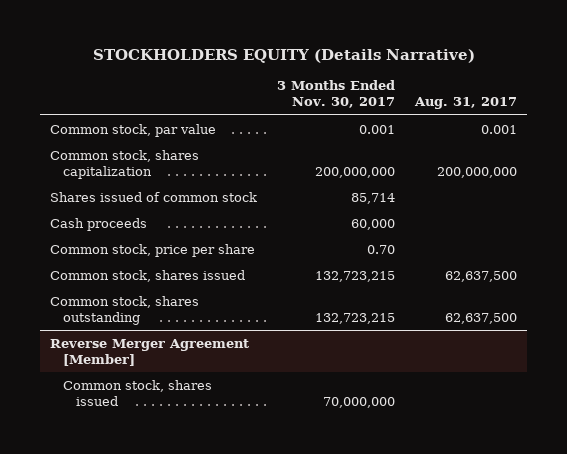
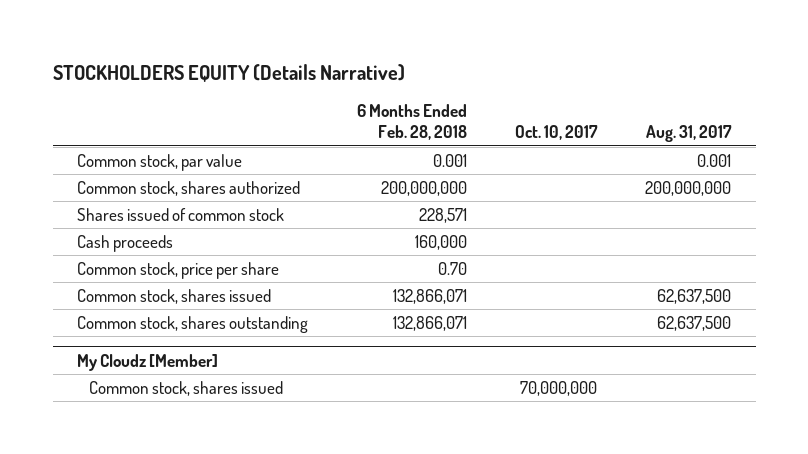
- | 3 Months Ended Nov. 30, 2017 | Aug. 31, 2017
+ | 6 Months Ended Feb. 28, 2018 | Oct. 10, 2017 | Aug. 31, 2017
- Common stock, shares capitalization | 200,000,000 | 200,000,000
+ Common stock, shares authorized | 200,000,000 | | 200,000,000
- Reverse Merger Agreement [Member]
- Common stock, shares issued | 70,000,000 |
+ My Cloudz [Member]
+ Common stock, shares issued | | 70,000,000 |

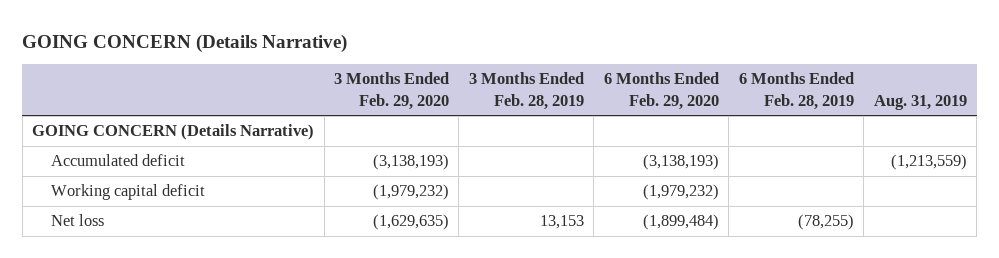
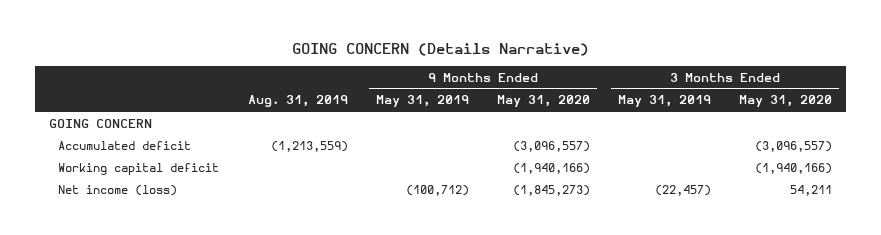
- | 3 Months Ended Feb. 29, 2020 | 3 Months Ended Feb. 28, 2019 | 6 Months Ended Feb. 29, 2020 | 6 Months Ended Feb. 28, 2019 | Aug. 31, 2019
+ | Aug. 31, 2019 | 9 Months Ended May 31, 2019 | 9 Months Ended May 31, 2020 | 3 Months Ended May 31, 2019 | 3 Months Ended May 31, 2020
- GOING CONCERN (Details Narrative)
+ GOING CONCERN
- Net loss | (1,629,635) | 13,153 | (1,899,484) | (78,255) |
+ Net income (loss) | | (100,712) | (1,845,273) | (22,457) | 54,211

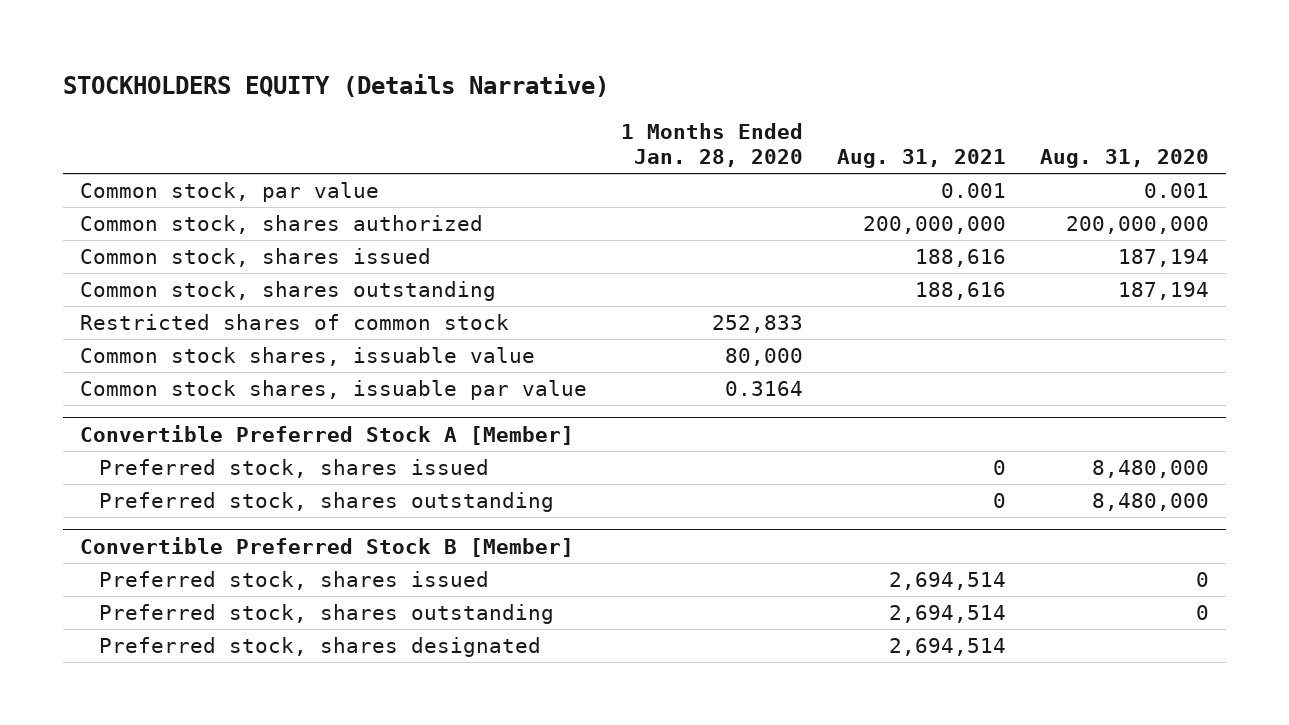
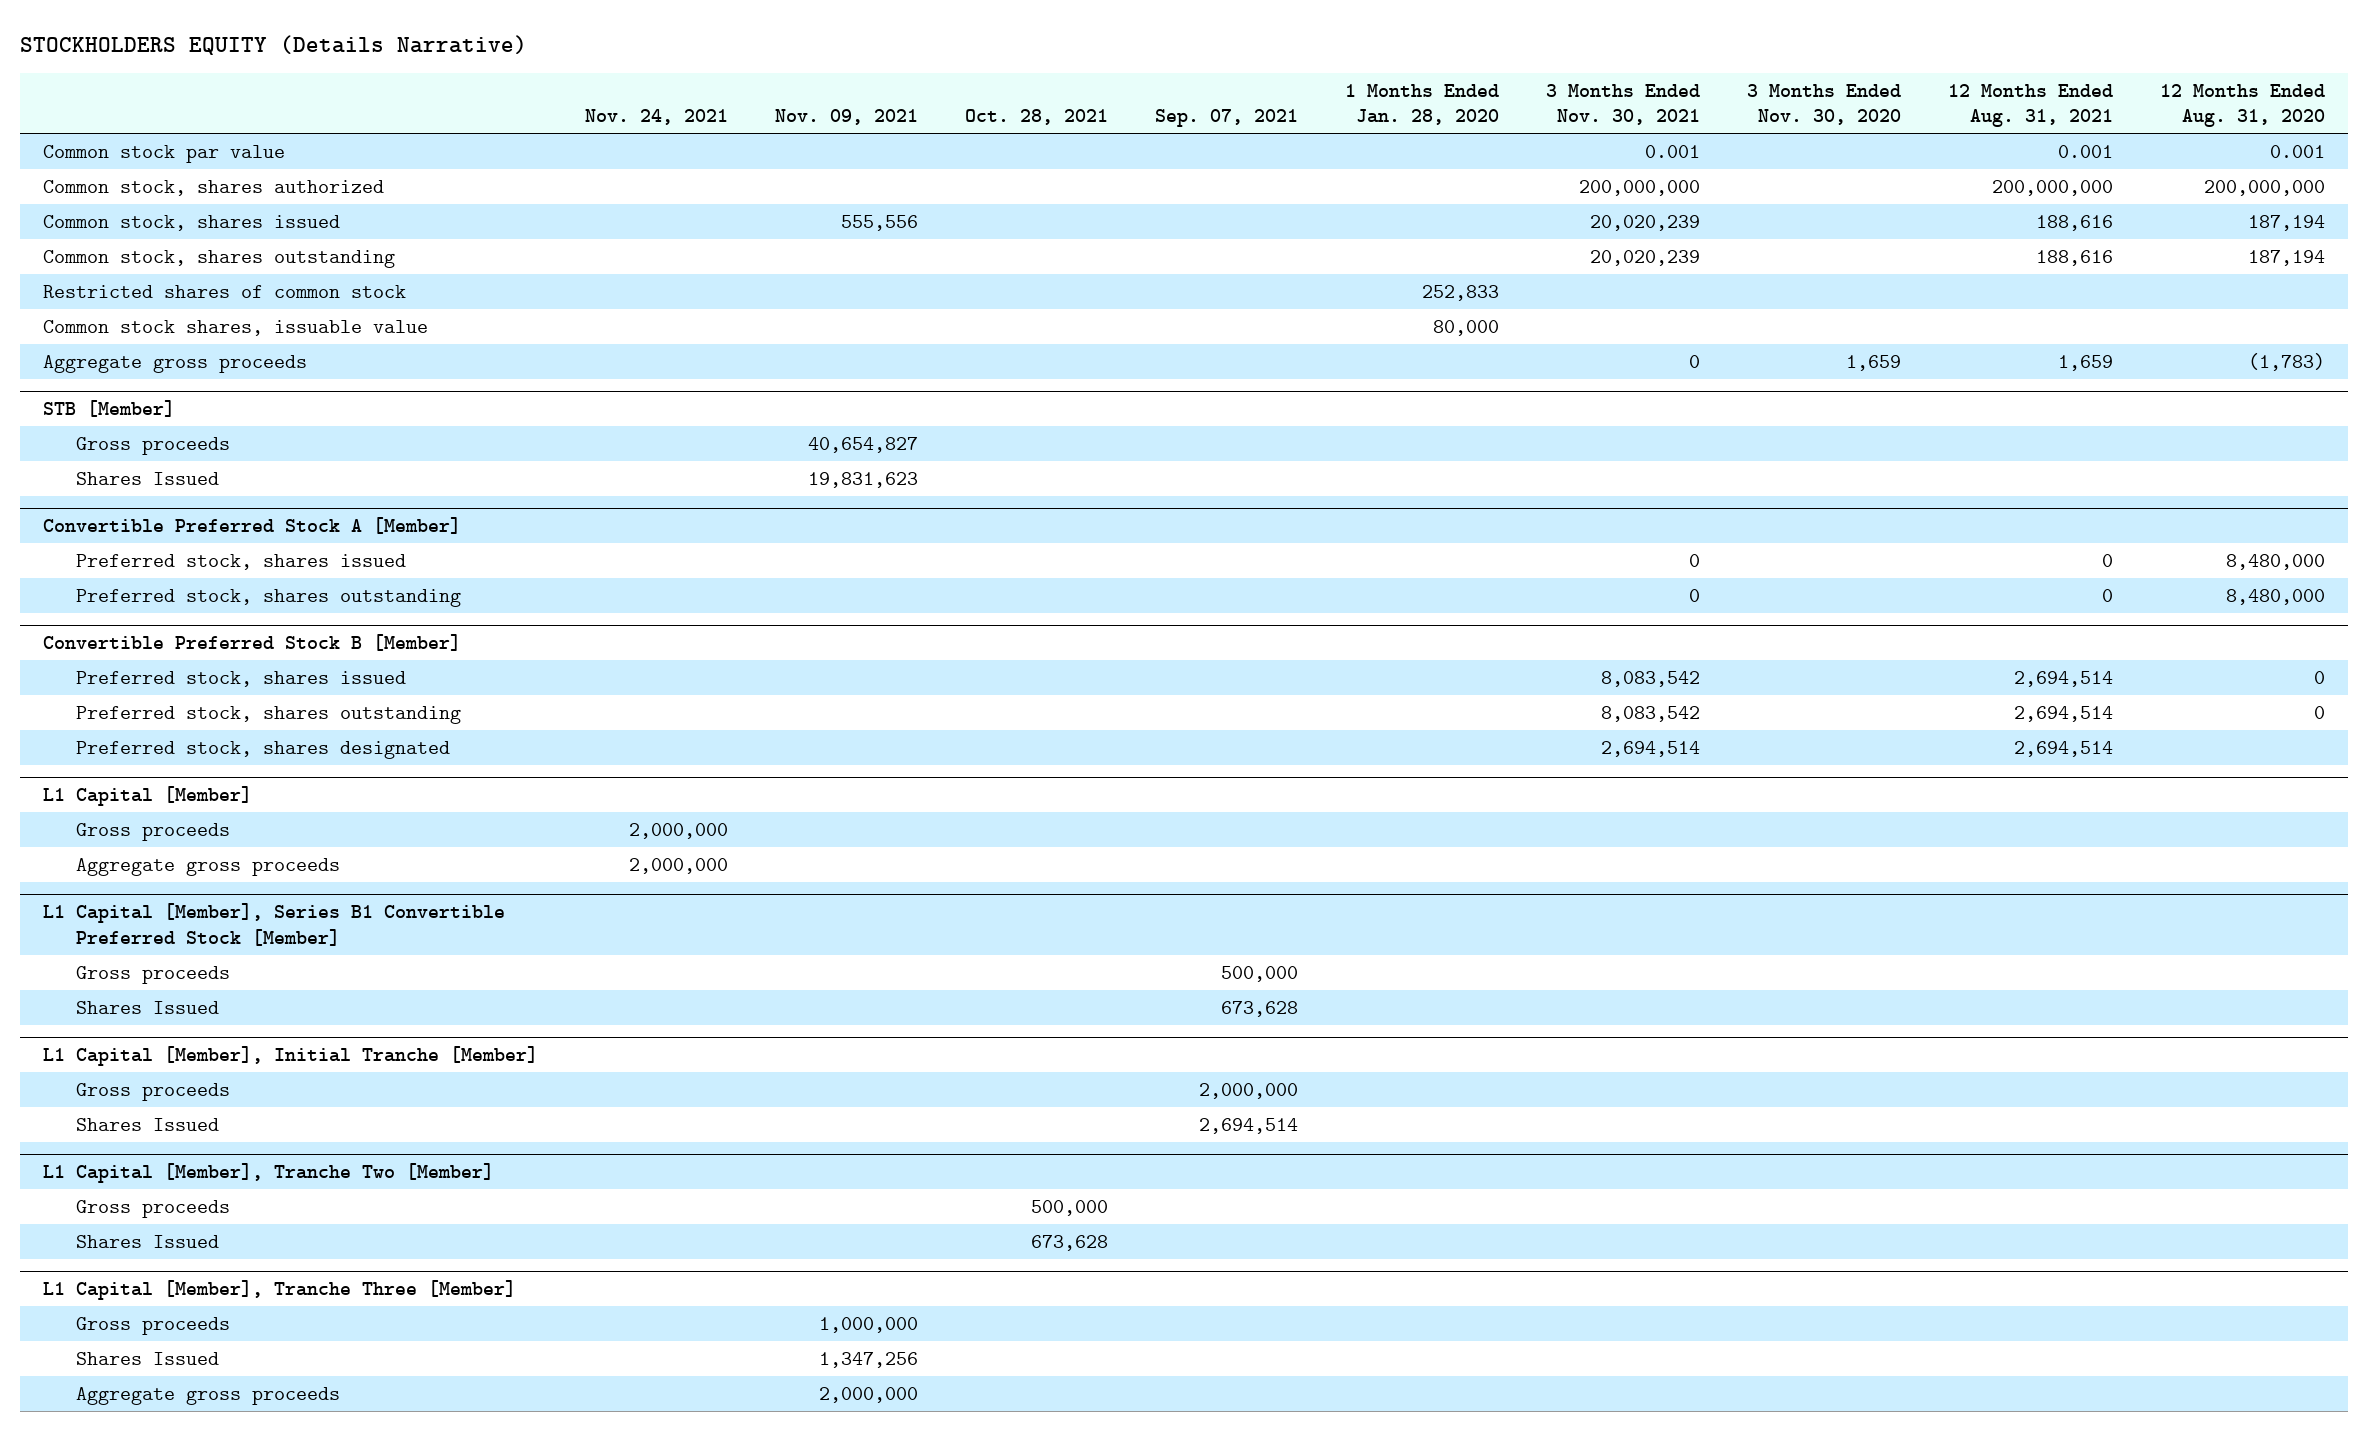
- | 1 Months Ended Jan. 28, 2020 | Aug. 31, 2021 | Aug. 31, 2020
+ | Nov. 24, 2021 | Nov. 09, 2021 | Oct. 28, 2021 | Sep. 07, 2021 | 1 Months Ended Jan. 28, 2020 | 3 Months Ended Nov. 30, 2021 | 3 Months Ended Nov. 30, 2020 | 12 Months Ended Aug. 31, 2021 | 12 Months Ended Aug. 31, 2020
- Common stock, par value | | 0.001 | 0.001
+ Common stock par value | | | | | | 0.001 | | 0.001 | 0.001
- Common stock shares, issuable par value | 0.3164 | |
+ Aggregate gross proceeds | | | | | | 0 | 1,659 | 1,659 | (1,783)
+ STB [Member]
+ Gross proceeds | | 40,654,827 | | | | | | |
+ Shares Issued | | 19,831,623 | | | | | | |
+ L1 Capital [Member]
+ Gross proceeds | 2,000,000 | | | | | | | |
+ Aggregate gross proceeds | 2,000,000 | | | | | | | |
+ L1 Capital [Member], Series B1 Convertible Preferred Stock [Member]
+ Gross proceeds | | | | 500,000 | | | | |
+ Shares Issued | | | | 673,628 | | | | |
+ L1 Capital [Member], Initial Tranche [Member]
+ Gross proceeds | | | | 2,000,000 | | | | |
+ Shares Issued | | | | 2,694,514 | | | | |
+ L1 Capital [Member], Tranche Two [Member]
+ Gross proceeds | | | 500,000 | | | | | |
+ Shares Issued | | | 673,628 | | | | | |
+ L1 Capital [Member], Tranche Three [Member]
+ Gross proceeds | | 1,000,000 | | | | | | |
+ Shares Issued | | 1,347,256 | | | | | | |
+ Aggregate gross proceeds | | 2,000,000 | | | | | | |

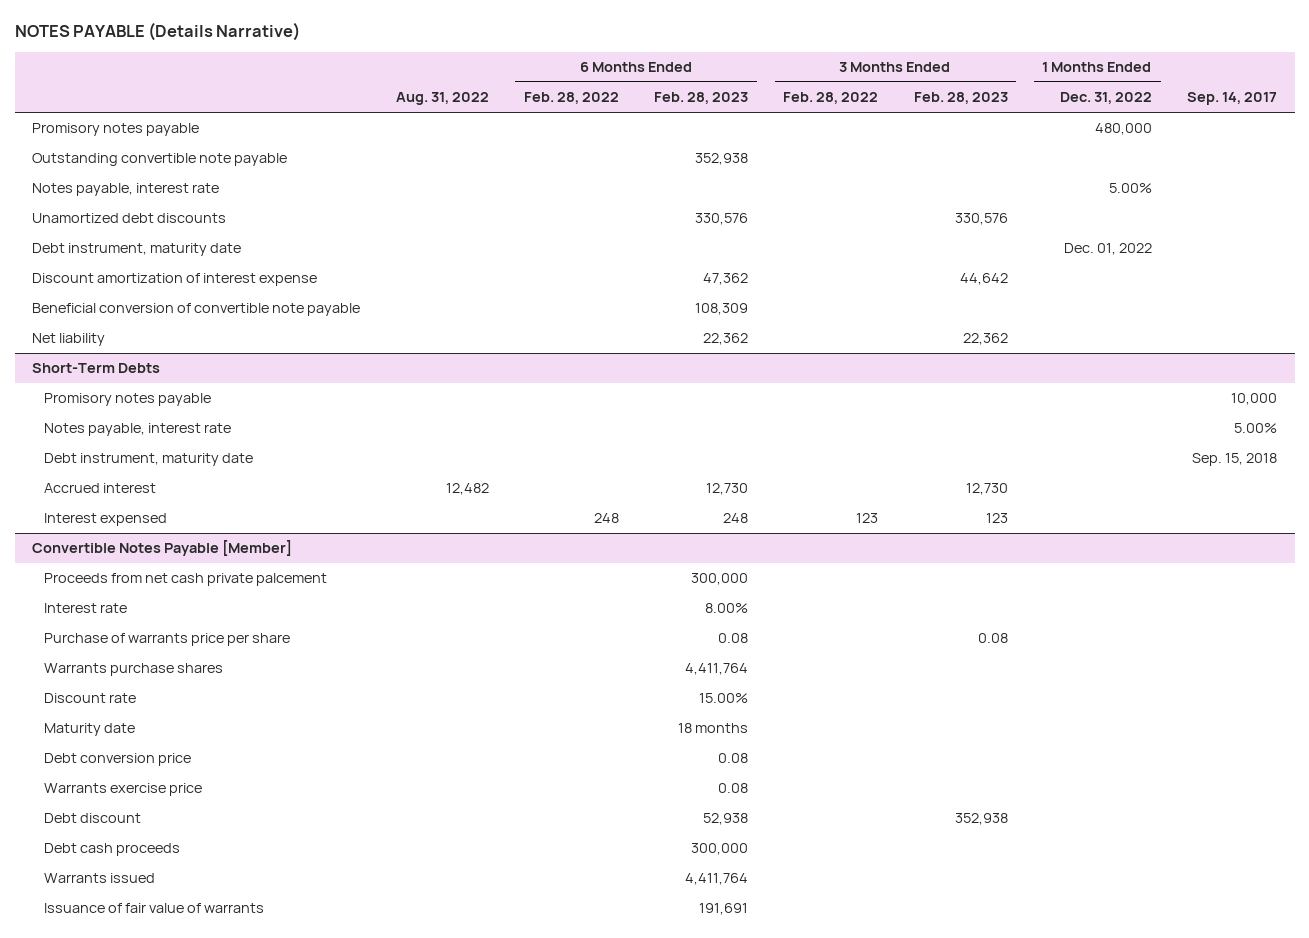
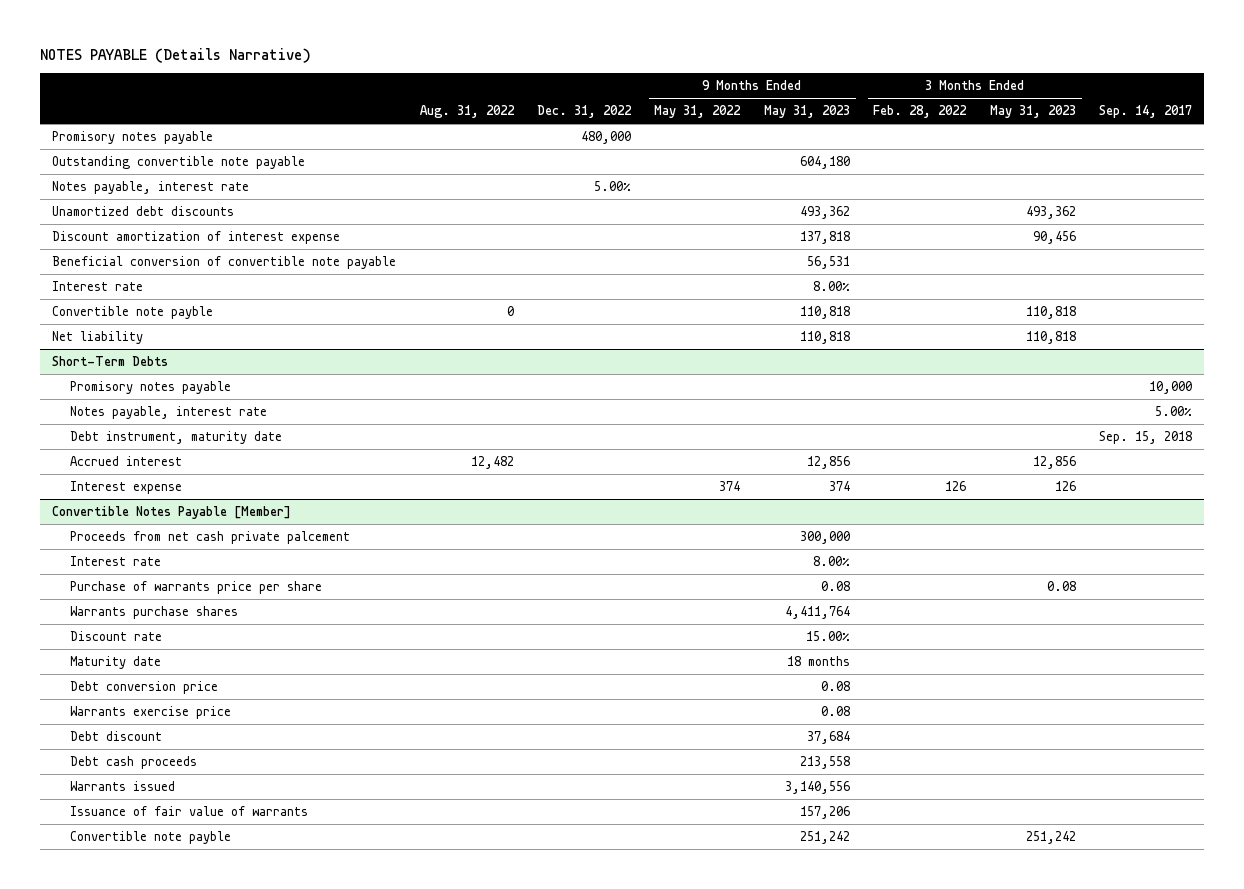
- | Aug. 31, 2022 | 6 Months Ended Feb. 28, 2022 | 6 Months Ended Feb. 28, 2023 | 3 Months Ended Feb. 28, 2022 | 3 Months Ended Feb. 28, 2023 | 1 Months Ended Dec. 31, 2022 | Sep. 14, 2017
+ | Aug. 31, 2022 | Dec. 31, 2022 | 9 Months Ended May 31, 2022 | 9 Months Ended May 31, 2023 | 3 Months Ended Feb. 28, 2022 | 3 Months Ended May 31, 2023 | Sep. 14, 2017
- Debt instrument, maturity date | | | | | | Dec. 01, 2022 |
+ Interest rate | | | | 8.00% | | |
+ Convertible note payble | 0 | | | 110,818 | | 110,818 |
@ Short-Term Debts
- Interest expensed | | 248 | 248 | 123 | 123 | |
+ Interest expense | | | 374 | 374 | 126 | 126 |
@ Convertible Notes Payable [Member]
+ Convertible note payble | | | | 251,242 | | 251,242 |

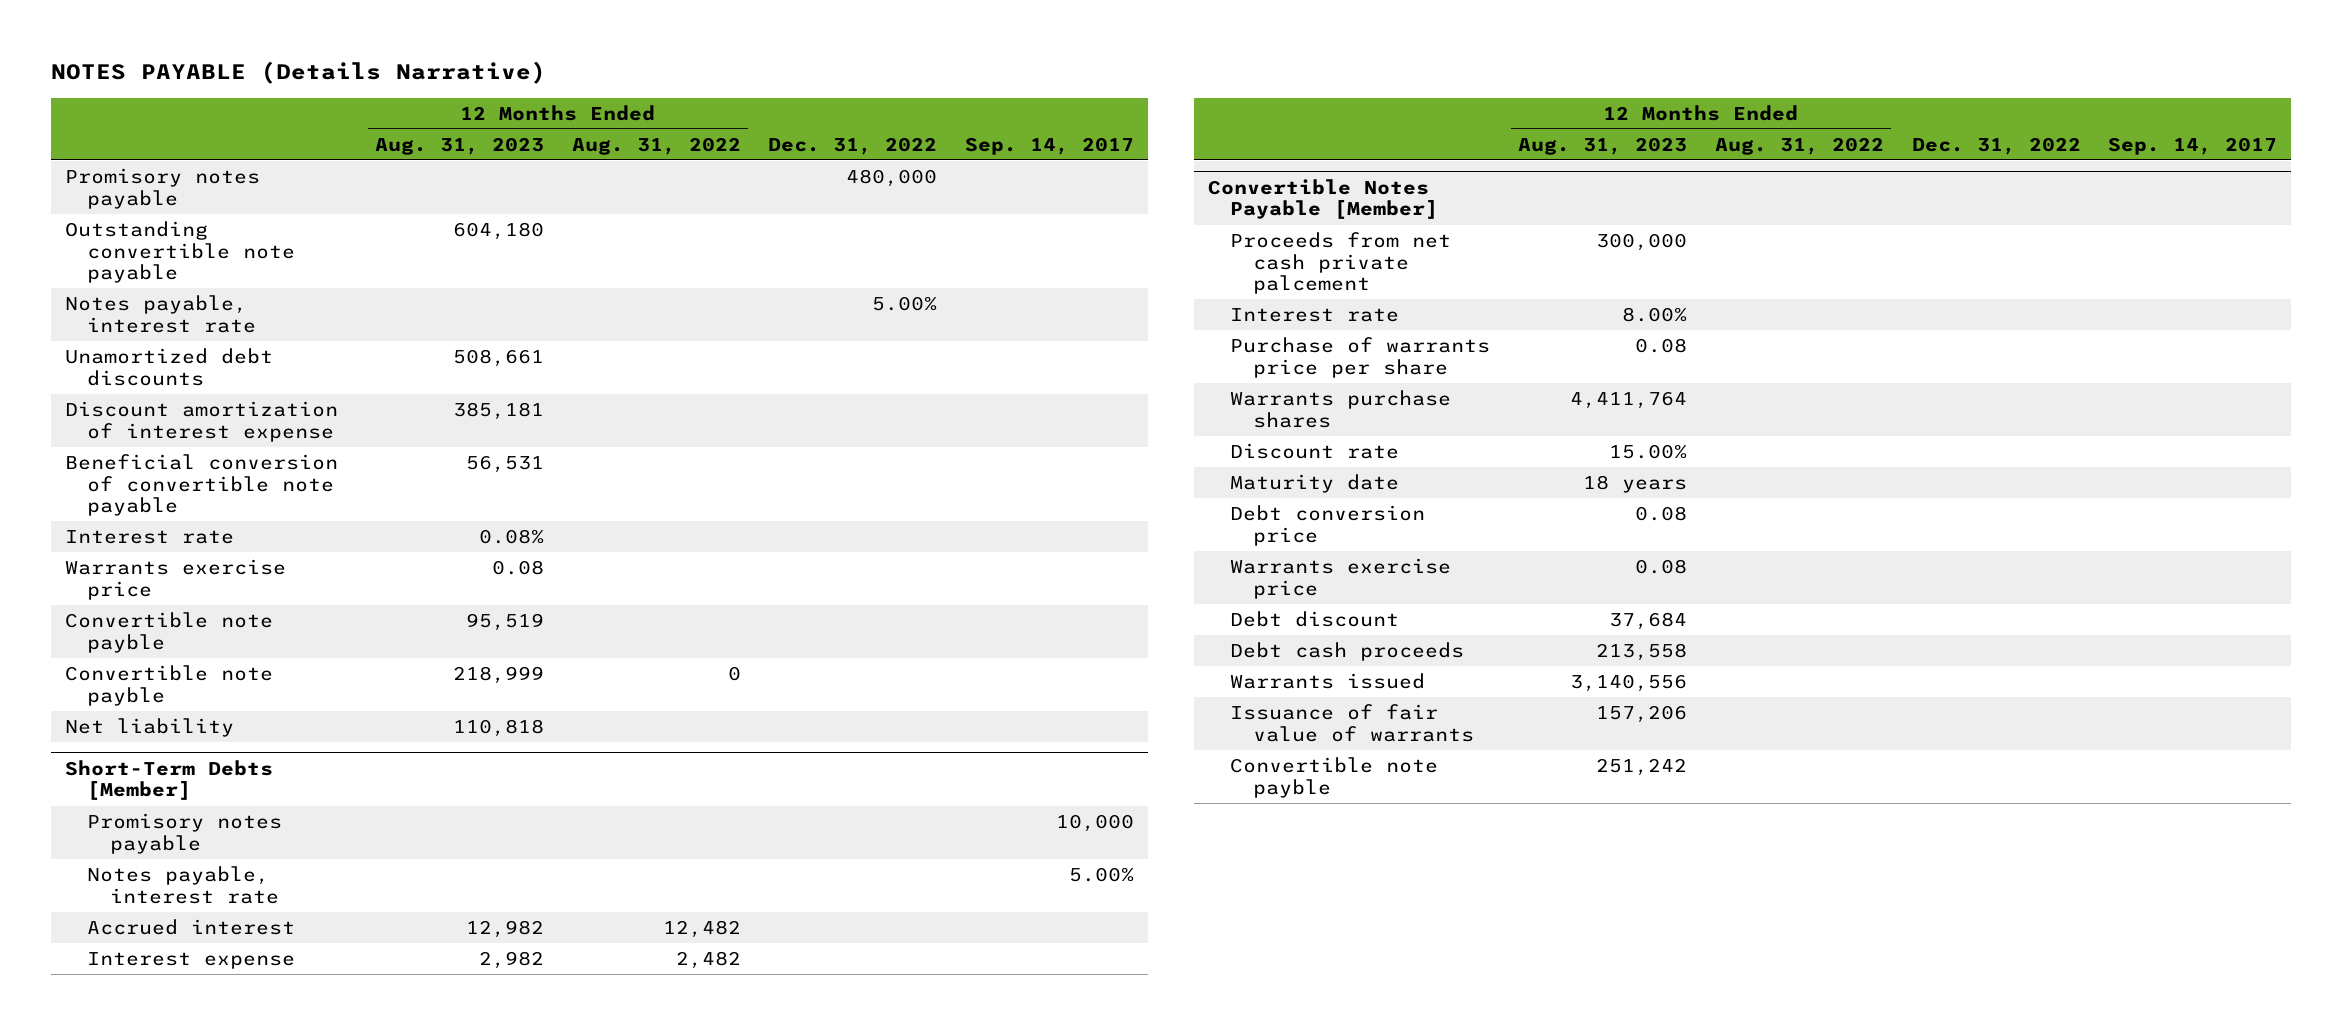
- | Aug. 31, 2022 | Dec. 31, 2022 | 9 Months Ended May 31, 2022 | 9 Months Ended May 31, 2023 | 3 Months Ended Feb. 28, 2022 | 3 Months Ended May 31, 2023 | Sep. 14, 2017
+ | 12 Months Ended Aug. 31, 2023 | 12 Months Ended Aug. 31, 2022 | Dec. 31, 2022 | Sep. 14, 2017
+ Warrants exercise price | 0.08 | | |
+ Convertible note payble | 218,999 | 0 | |
- Short-Term Debts
+ Short-Term Debts [Member]
- Debt instrument, maturity date | | | | | | | Sep. 15, 2018

